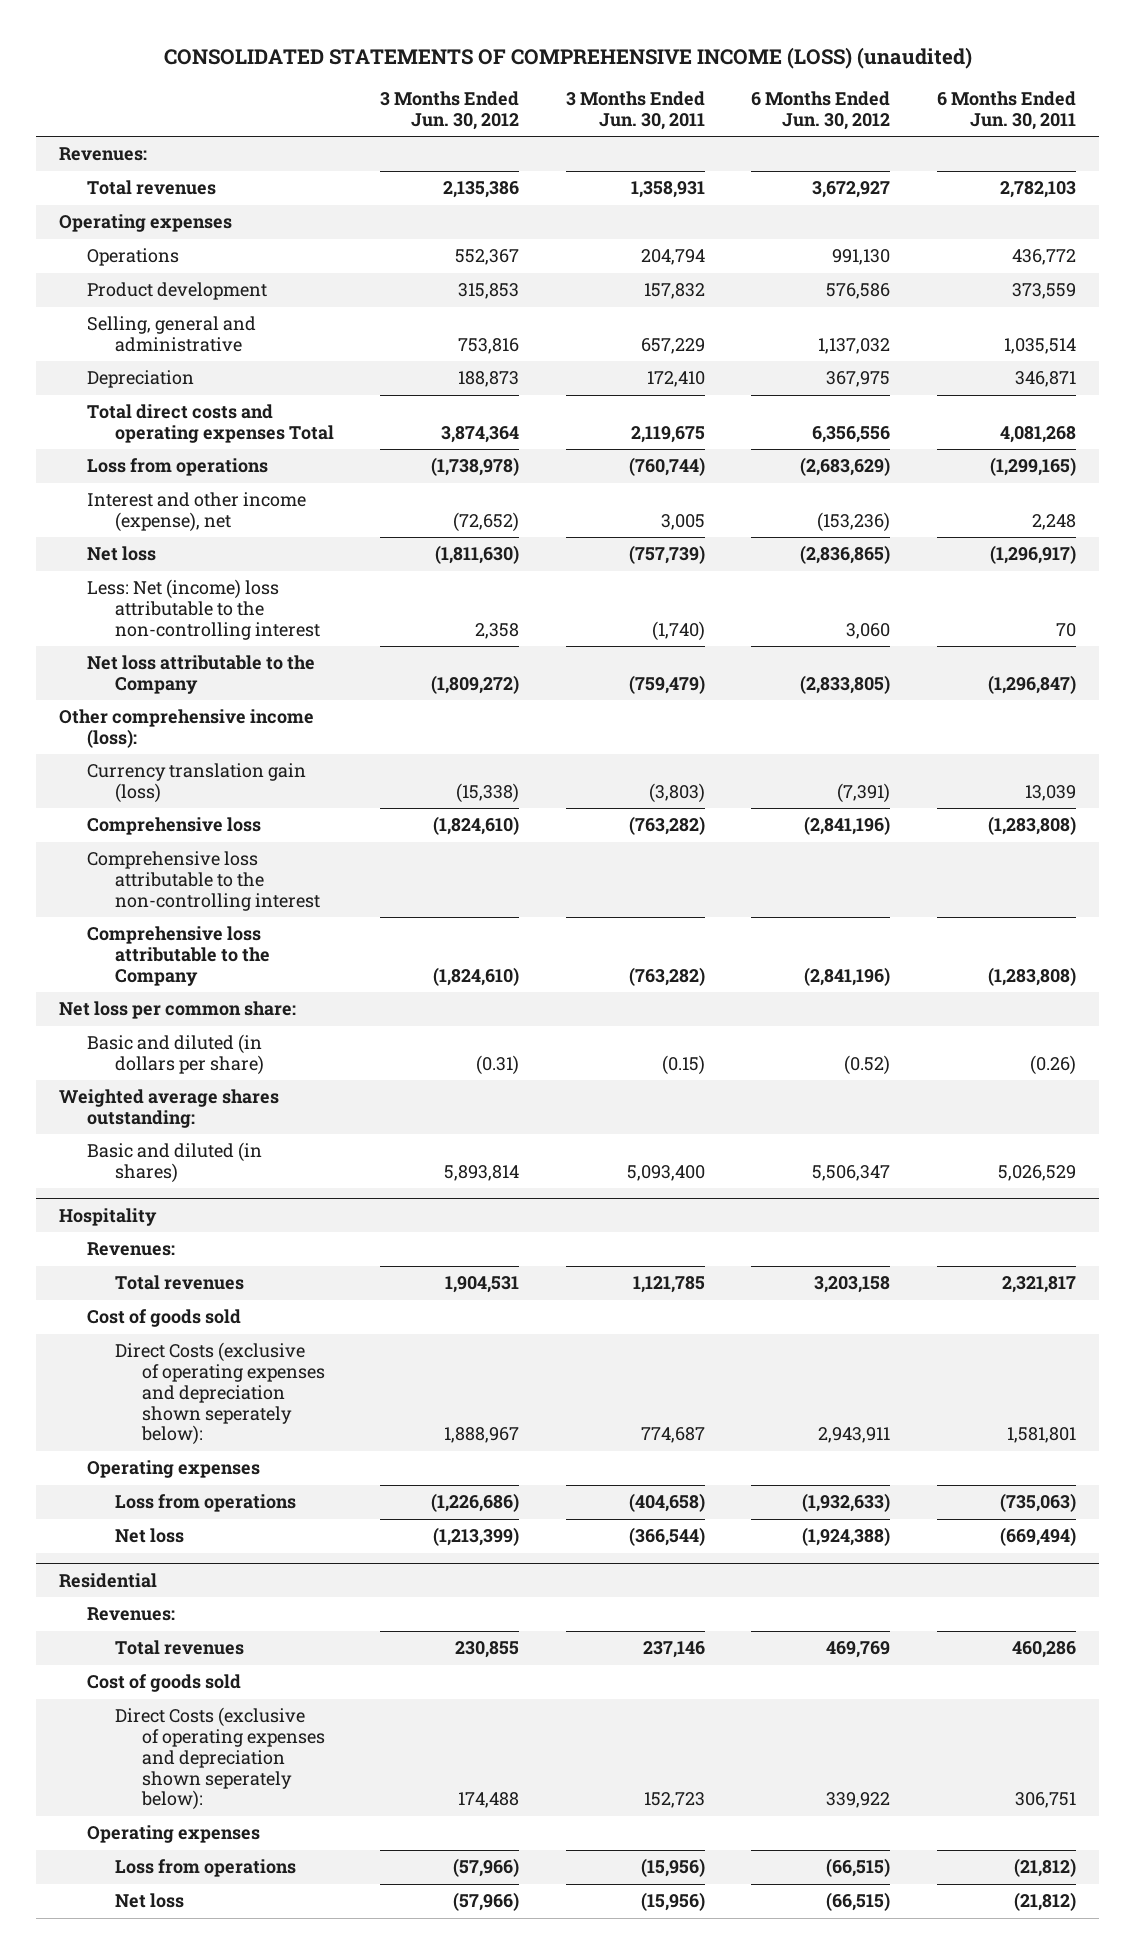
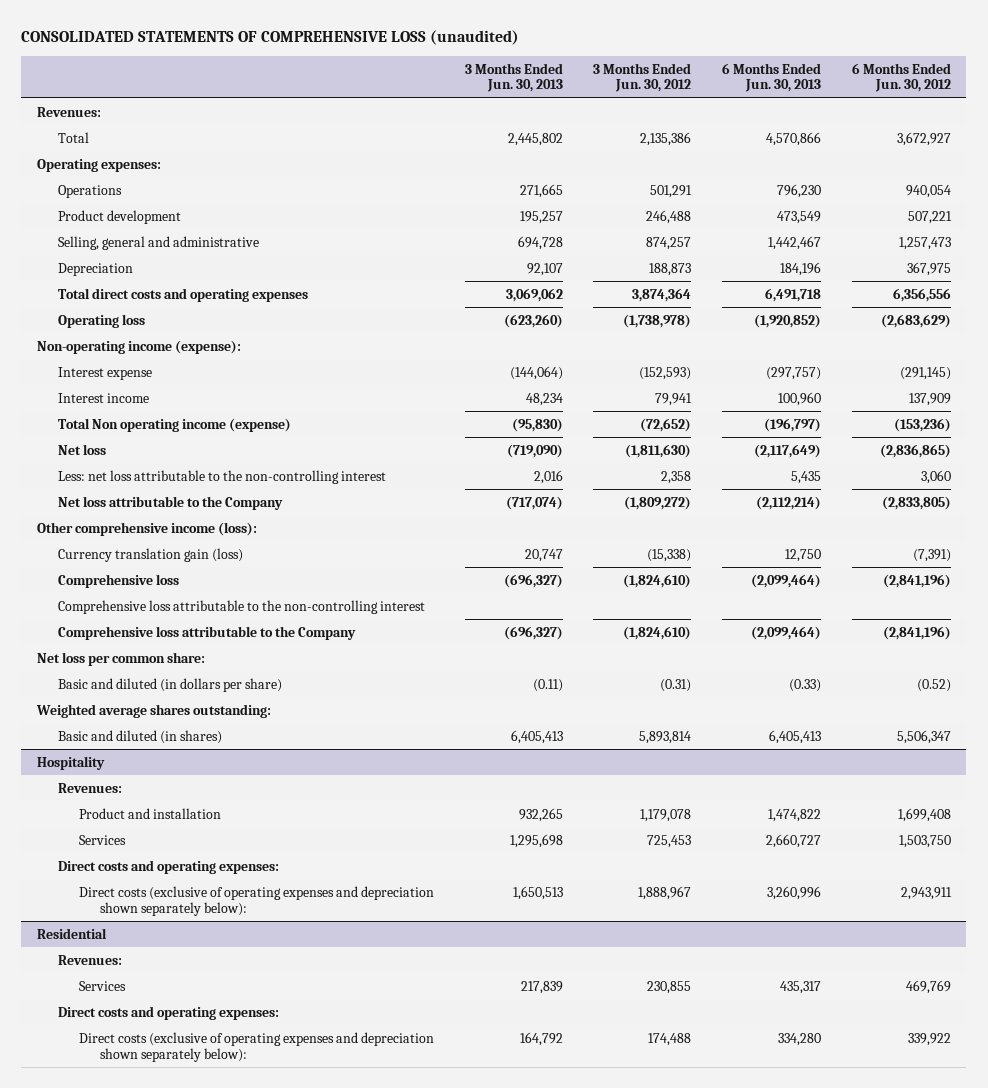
- CONSOLIDATED STATEMENTS OF COMPREHENSIVE INCOME (LOSS) (unaudited)
+ CONSOLIDATED STATEMENTS OF COMPREHENSIVE LOSS (unaudited)
- | 3 Months Ended Jun. 30, 2012 | 3 Months Ended Jun. 30, 2011 | 6 Months Ended Jun. 30, 2012 | 6 Months Ended Jun. 30, 2011
+ | 3 Months Ended Jun. 30, 2013 | 3 Months Ended Jun. 30, 2012 | 6 Months Ended Jun. 30, 2013 | 6 Months Ended Jun. 30, 2012
- Total revenues | 2,135,386 | 1,358,931 | 3,672,927 | 2,782,103
- Operating expenses
- Operations | 552,367 | 204,794 | 991,130 | 436,772
- Product development | 315,853 | 157,832 | 576,586 | 373,559
- Selling, general and administrative | 753,816 | 657,229 | 1,137,032 | 1,035,514
+ Total | 2,445,802 | 2,135,386 | 4,570,866 | 3,672,927
+ Operating expenses:
+ Operations | 271,665 | 501,291 | 796,230 | 940,054
+ Product development | 195,257 | 246,488 | 473,549 | 507,221
+ Selling, general and administrative | 694,728 | 874,257 | 1,442,467 | 1,257,473
- Total direct costs and operating expenses Total | 3,874,364 | 2,119,675 | 6,356,556 | 4,081,268
- Loss from operations | (1,738,978) | (760,744) | (2,683,629) | (1,299,165)
- Interest and other income (expense), net | (72,652) | 3,005 | (153,236) | 2,248
+ Total direct costs and operating expenses | 3,069,062 | 3,874,364 | 6,491,718 | 6,356,556
+ Operating loss | (623,260) | (1,738,978) | (1,920,852) | (2,683,629)
+ Non-operating income (expense):
+ Interest expense | (144,064) | (152,593) | (297,757) | (291,145)
+ Interest income | 48,234 | 79,941 | 100,960 | 137,909
+ Total Non operating income (expense) | (95,830) | (72,652) | (196,797) | (153,236)
- Less: Net (income) loss attributable to the non-controlling interest | 2,358 | (1,740) | 3,060 | 70
+ Less: net loss attributable to the non-controlling interest | 2,016 | 2,358 | 5,435 | 3,060
@ Hospitality
- Total revenues | 1,904,531 | 1,121,785 | 3,203,158 | 2,321,817
- Cost of goods sold
- Direct Costs (exclusive of operating expenses and depreciation shown seperately below): | 1,888,967 | 774,687 | 2,943,911 | 1,581,801
- Operating expenses
- Loss from operations | (1,226,686) | (404,658) | (1,932,633) | (735,063)
- Net loss | (1,213,399) | (366,544) | (1,924,388) | (669,494)
+ Product and installation | 932,265 | 1,179,078 | 1,474,822 | 1,699,408
+ Services | 1,295,698 | 725,453 | 2,660,727 | 1,503,750
+ Direct costs and operating expenses:
+ Direct costs (exclusive of operating expenses and depreciation shown separately below): | 1,650,513 | 1,888,967 | 3,260,996 | 2,943,911
@ Residential
- Total revenues | 230,855 | 237,146 | 469,769 | 460,286
- Cost of goods sold
- Direct Costs (exclusive of operating expenses and depreciation shown seperately below): | 174,488 | 152,723 | 339,922 | 306,751
- Operating expenses
- Loss from operations | (57,966) | (15,956) | (66,515) | (21,812)
- Net loss | (57,966) | (15,956) | (66,515) | (21,812)
+ Services | 217,839 | 230,855 | 435,317 | 469,769
+ Direct costs and operating expenses:
+ Direct costs (exclusive of operating expenses and depreciation shown separately below): | 164,792 | 174,488 | 334,280 | 339,922

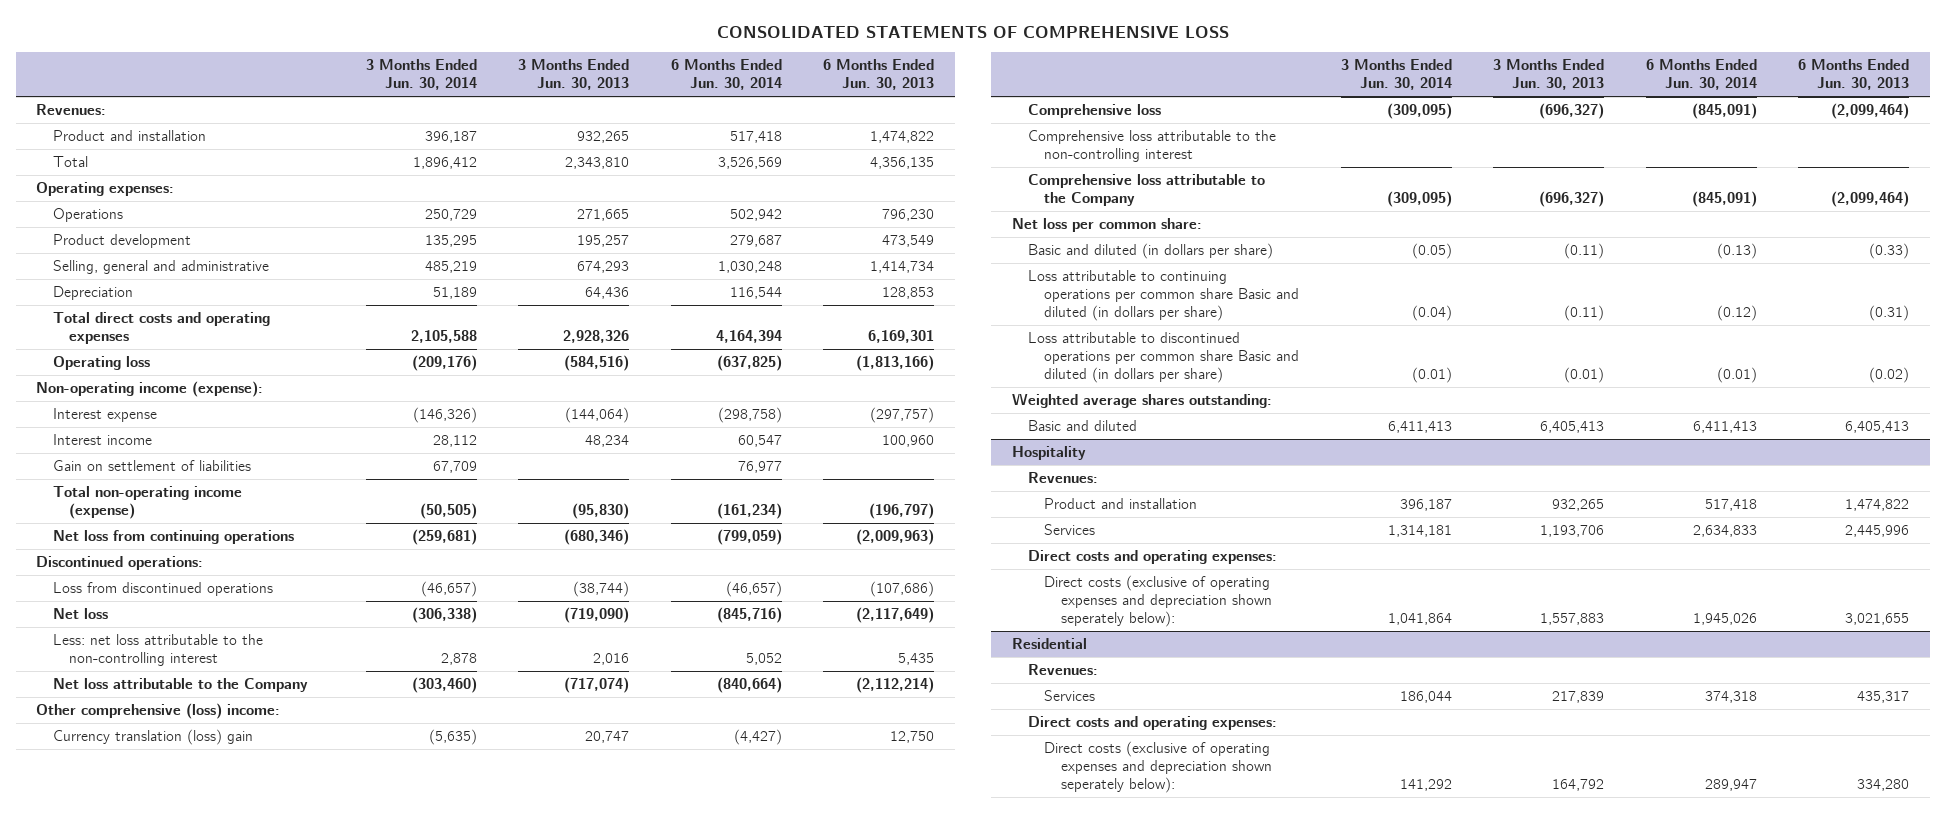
- CONSOLIDATED STATEMENTS OF COMPREHENSIVE LOSS (unaudited)
+ CONSOLIDATED STATEMENTS OF COMPREHENSIVE LOSS
- | 3 Months Ended Jun. 30, 2013 | 3 Months Ended Jun. 30, 2012 | 6 Months Ended Jun. 30, 2013 | 6 Months Ended Jun. 30, 2012
+ | 3 Months Ended Jun. 30, 2014 | 3 Months Ended Jun. 30, 2013 | 6 Months Ended Jun. 30, 2014 | 6 Months Ended Jun. 30, 2013
- Total | 2,445,802 | 2,135,386 | 4,570,866 | 3,672,927
+ Product and installation | 396,187 | 932,265 | 517,418 | 1,474,822
+ Total | 1,896,412 | 2,343,810 | 3,526,569 | 4,356,135
- Selling, general and administrative | 694,728 | 874,257 | 1,442,467 | 1,257,473
- Depreciation | 92,107 | 188,873 | 184,196 | 367,975
- Total direct costs and operating expenses | 3,069,062 | 3,874,364 | 6,491,718 | 6,356,556
- Operating loss | (623,260) | (1,738,978) | (1,920,852) | (2,683,629)
+ Selling, general and administrative | 485,219 | 674,293 | 1,030,248 | 1,414,734
+ Depreciation | 51,189 | 64,436 | 116,544 | 128,853
+ Total direct costs and operating expenses | 2,105,588 | 2,928,326 | 4,164,394 | 6,169,301
+ Operating loss | (209,176) | (584,516) | (637,825) | (1,813,166)
- Total Non operating income (expense) | (95,830) | (72,652) | (196,797) | (153,236)
+ Gain on settlement of liabilities | 67,709 | | 76,977 |
+ Total non-operating income (expense) | (50,505) | (95,830) | (161,234) | (196,797)
+ Net loss from continuing operations | (259,681) | (680,346) | (799,059) | (2,009,963)
+ Discontinued operations:
+ Loss from discontinued operations | (46,657) | (38,744) | (46,657) | (107,686)
- Other comprehensive income (loss):
- Currency translation gain (loss) | 20,747 | (15,338) | 12,750 | (7,391)
+ Other comprehensive (loss) income:
+ Currency translation (loss) gain | (5,635) | 20,747 | (4,427) | 12,750
+ Loss attributable to continuing operations per common share Basic and diluted (in dollars per share) | (0.04) | (0.11) | (0.12) | (0.31)
+ Loss attributable to discontinued operations per common share Basic and diluted (in dollars per share) | (0.01) | (0.01) | (0.01) | (0.02)
- Basic and diluted (in shares) | 6,405,413 | 5,893,814 | 6,405,413 | 5,506,347
+ Basic and diluted | 6,411,413 | 6,405,413 | 6,411,413 | 6,405,413
@ Hospitality
- Services | 1,295,698 | 725,453 | 2,660,727 | 1,503,750
+ Services | 1,314,181 | 1,193,706 | 2,634,833 | 2,445,996
- Direct costs (exclusive of operating expenses and depreciation shown separately below): | 1,650,513 | 1,888,967 | 3,260,996 | 2,943,911
+ Direct costs (exclusive of operating expenses and depreciation shown seperately below): | 1,041,864 | 1,557,883 | 1,945,026 | 3,021,655
@ Residential
- Direct costs (exclusive of operating expenses and depreciation shown separately below): | 164,792 | 174,488 | 334,280 | 339,922
+ Direct costs (exclusive of operating expenses and depreciation shown seperately below): | 141,292 | 164,792 | 289,947 | 334,280

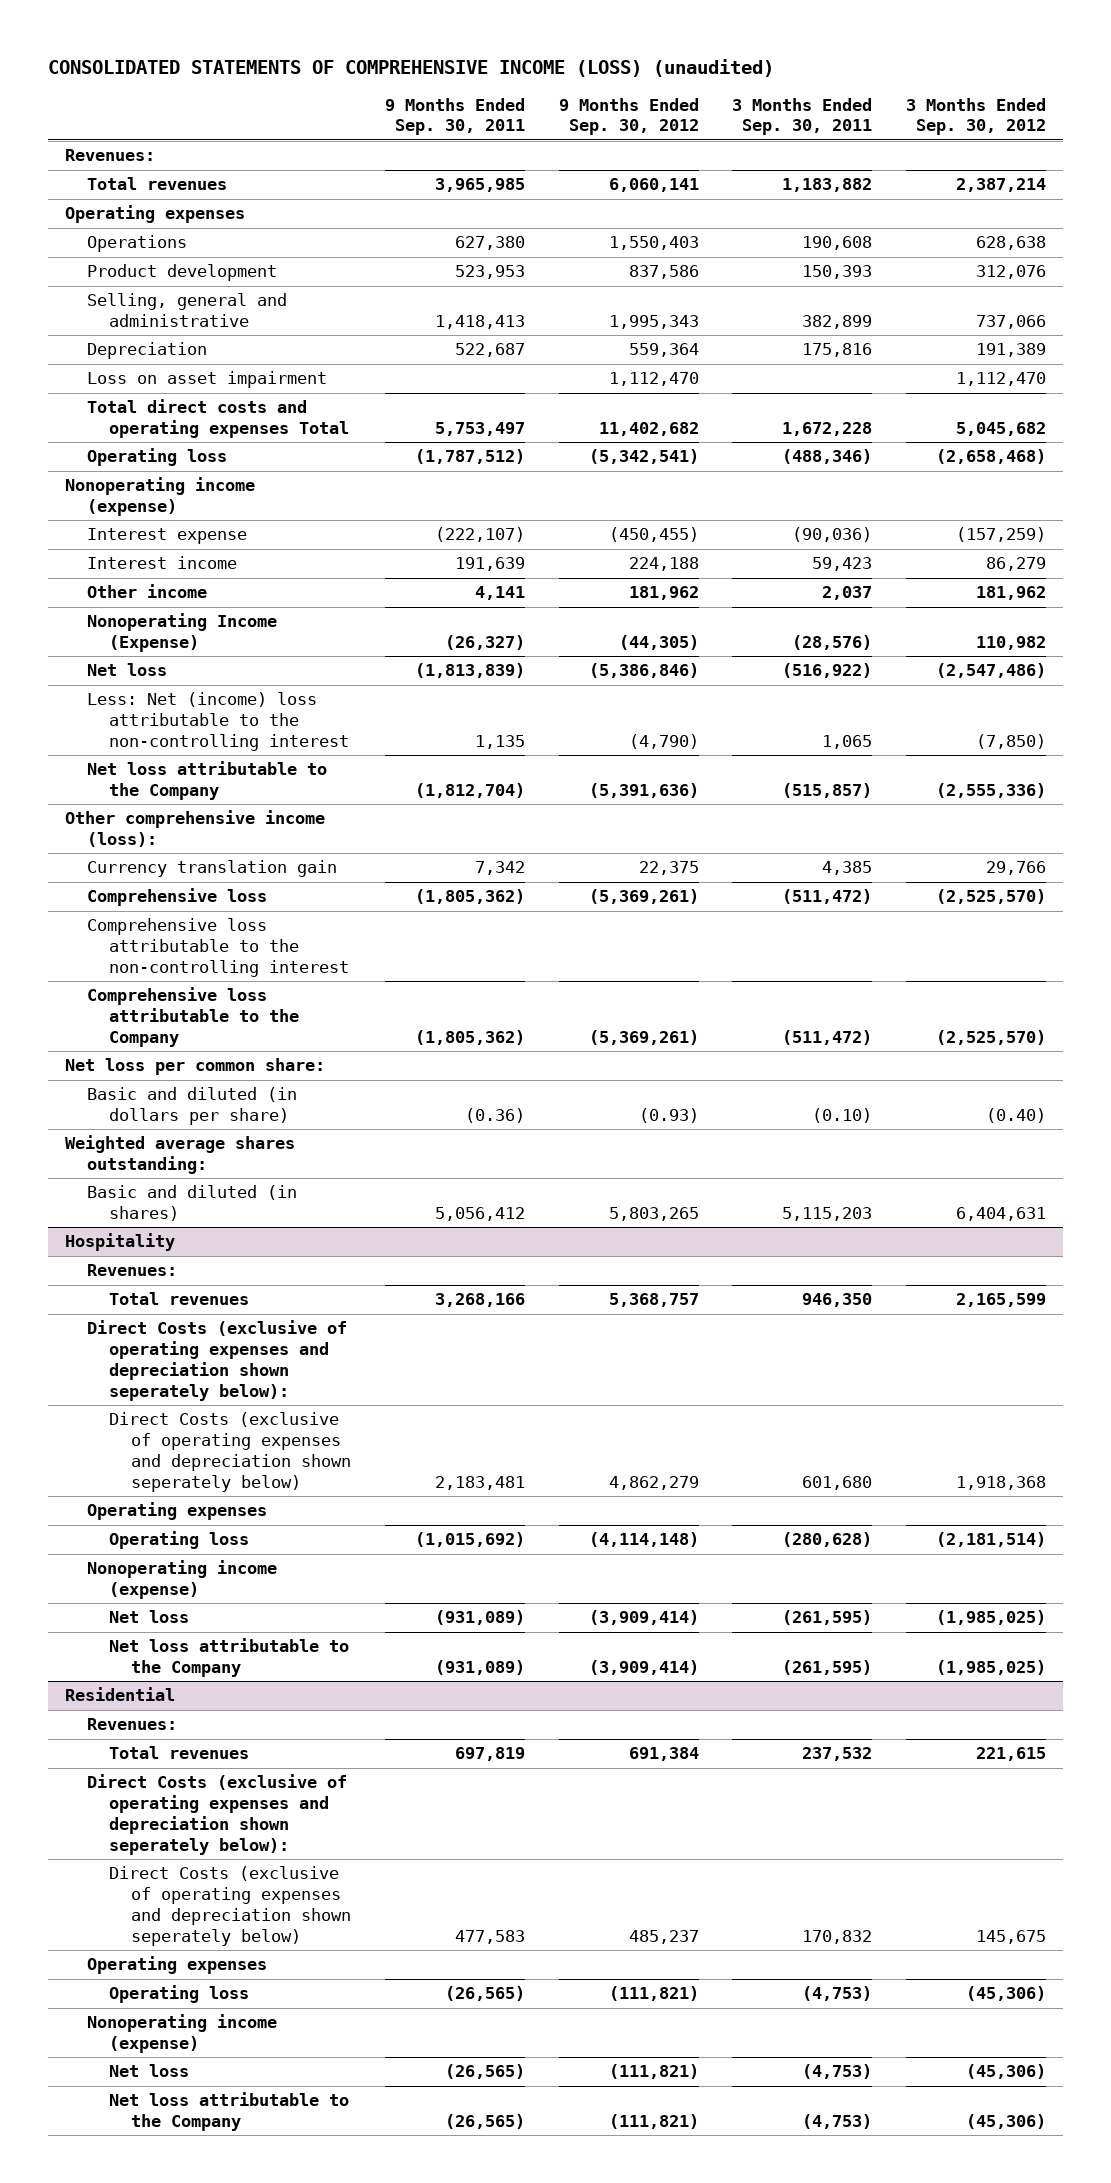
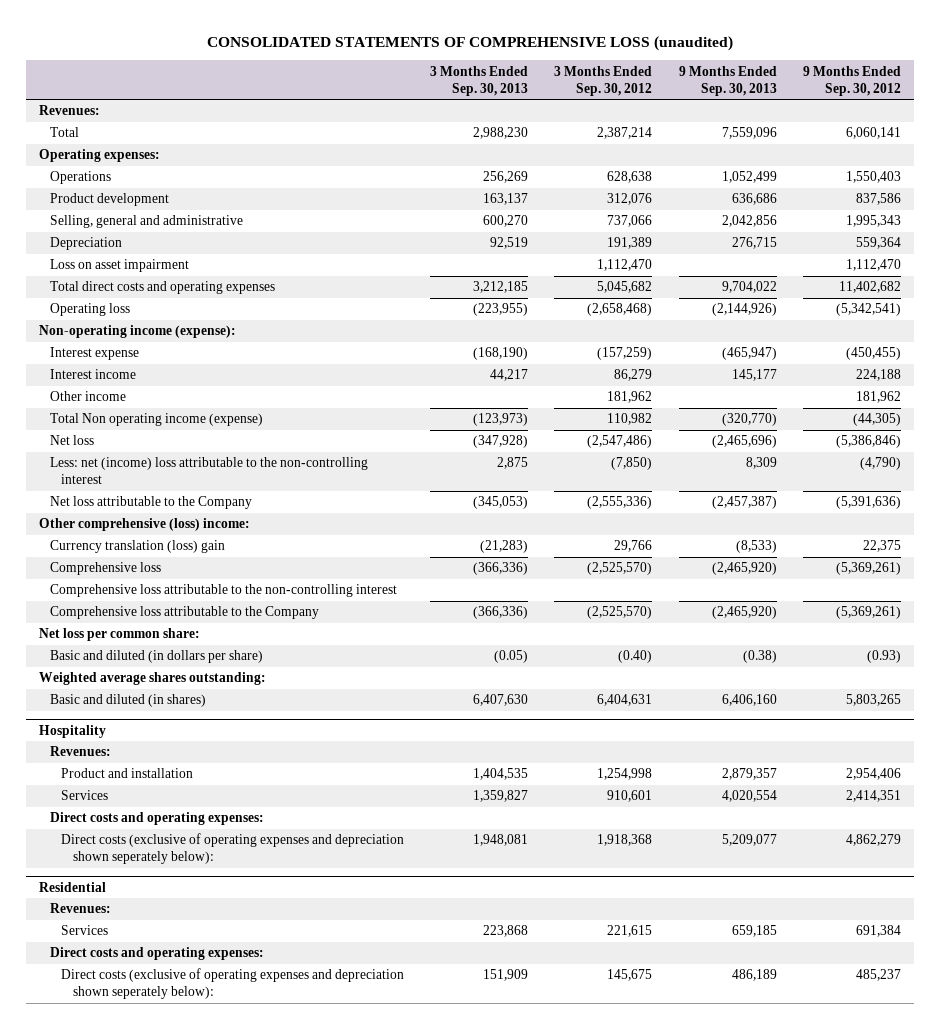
- CONSOLIDATED STATEMENTS OF COMPREHENSIVE INCOME (LOSS) (unaudited)
+ CONSOLIDATED STATEMENTS OF COMPREHENSIVE LOSS (unaudited)
- | 9 Months Ended Sep. 30, 2011 | 9 Months Ended Sep. 30, 2012 | 3 Months Ended Sep. 30, 2011 | 3 Months Ended Sep. 30, 2012
+ | 3 Months Ended Sep. 30, 2013 | 3 Months Ended Sep. 30, 2012 | 9 Months Ended Sep. 30, 2013 | 9 Months Ended Sep. 30, 2012
- Total revenues | 3,965,985 | 6,060,141 | 1,183,882 | 2,387,214
- Operating expenses
+ Total | 2,988,230 | 2,387,214 | 7,559,096 | 6,060,141
+ Operating expenses:
- Total direct costs and operating expenses Total | 5,753,497 | 11,402,682 | 1,672,228 | 5,045,682
+ Total direct costs and operating expenses | 3,212,185 | 5,045,682 | 9,704,022 | 11,402,682
- Nonoperating income (expense)
+ Non-operating income (expense):
- Nonoperating Income (Expense) | (26,327) | (44,305) | (28,576) | 110,982
+ Total Non operating income (expense) | (123,973) | 110,982 | (320,770) | (44,305)
- Less: Net (income) loss attributable to the non-controlling interest | 1,135 | (4,790) | 1,065 | (7,850)
+ Less: net (income) loss attributable to the non-controlling interest | 2,875 | (7,850) | 8,309 | (4,790)
- Other comprehensive income (loss):
- Currency translation gain | 7,342 | 22,375 | 4,385 | 29,766
+ Other comprehensive (loss) income:
+ Currency translation (loss) gain | (21,283) | 29,766 | (8,533) | 22,375
@ Hospitality
- Total revenues | 3,268,166 | 5,368,757 | 946,350 | 2,165,599
- Direct Costs (exclusive of operating expenses and depreciation shown seperately below):
- Direct Costs (exclusive of operating expenses and depreciation shown seperately below) | 2,183,481 | 4,862,279 | 601,680 | 1,918,368
- Operating expenses
- Operating loss | (1,015,692) | (4,114,148) | (280,628) | (2,181,514)
- Nonoperating income (expense)
- Net loss | (931,089) | (3,909,414) | (261,595) | (1,985,025)
- Net loss attributable to the Company | (931,089) | (3,909,414) | (261,595) | (1,985,025)
+ Product and installation | 1,404,535 | 1,254,998 | 2,879,357 | 2,954,406
+ Services | 1,359,827 | 910,601 | 4,020,554 | 2,414,351
+ Direct costs and operating expenses:
+ Direct costs (exclusive of operating expenses and depreciation shown seperately below): | 1,948,081 | 1,918,368 | 5,209,077 | 4,862,279
@ Residential
- Total revenues | 697,819 | 691,384 | 237,532 | 221,615
- Direct Costs (exclusive of operating expenses and depreciation shown seperately below):
- Direct Costs (exclusive of operating expenses and depreciation shown seperately below) | 477,583 | 485,237 | 170,832 | 145,675
- Operating expenses
- Operating loss | (26,565) | (111,821) | (4,753) | (45,306)
- Nonoperating income (expense)
- Net loss | (26,565) | (111,821) | (4,753) | (45,306)
- Net loss attributable to the Company | (26,565) | (111,821) | (4,753) | (45,306)
+ Services | 223,868 | 221,615 | 659,185 | 691,384
+ Direct costs and operating expenses:
+ Direct costs (exclusive of operating expenses and depreciation shown seperately below): | 151,909 | 145,675 | 486,189 | 485,237

